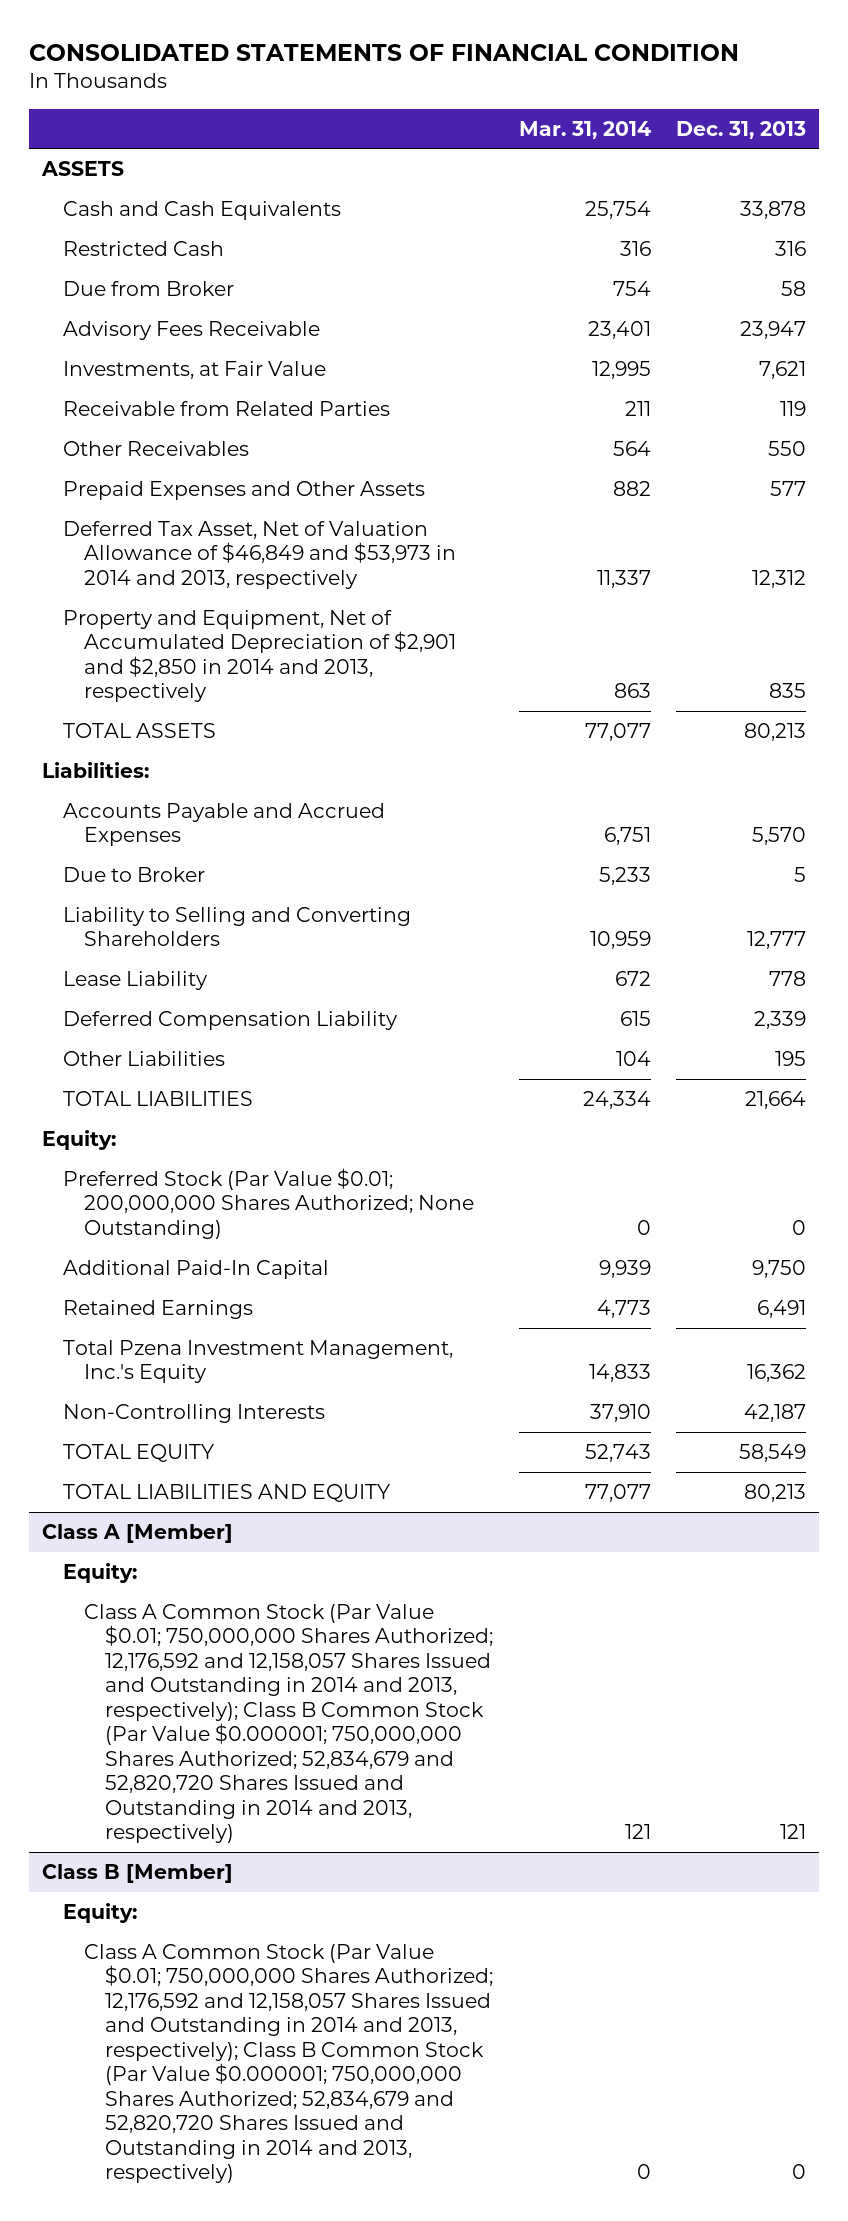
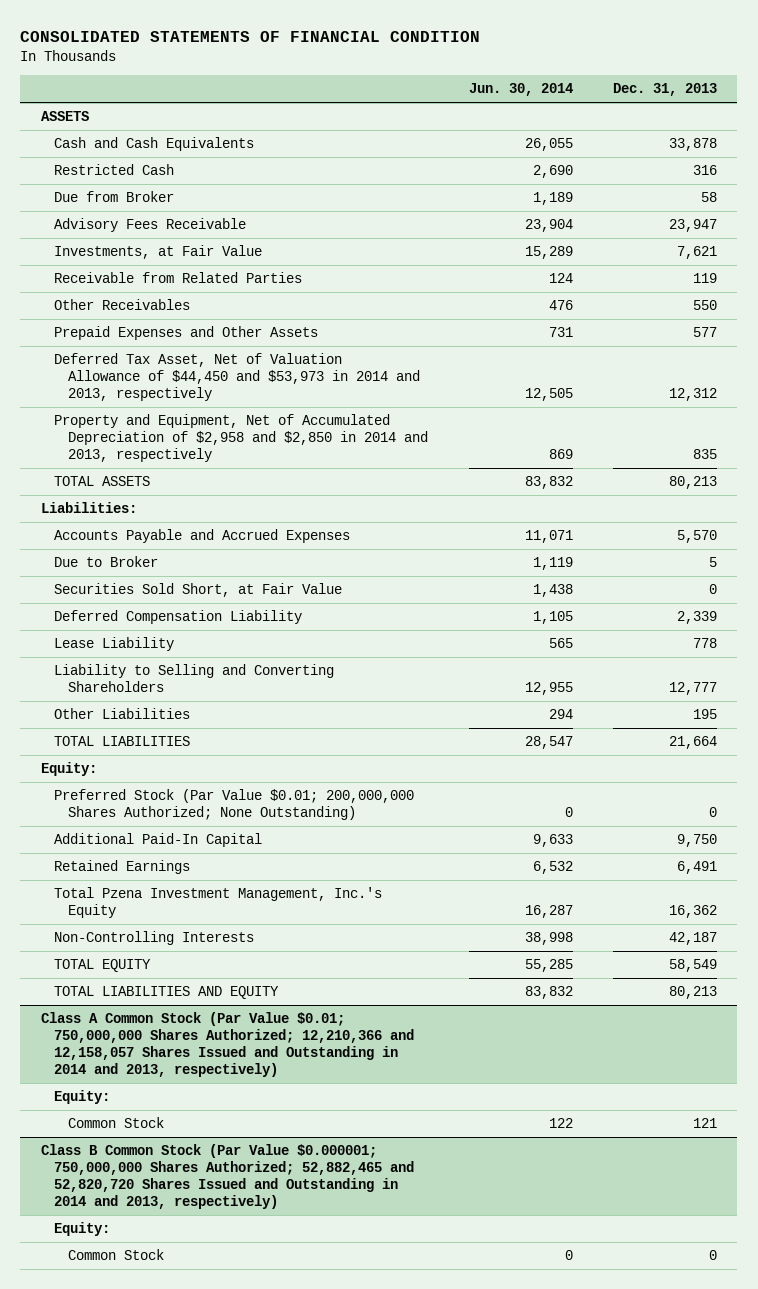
- | Mar. 31, 2014 | Dec. 31, 2013
+ | Jun. 30, 2014 | Dec. 31, 2013
- Deferred Tax Asset, Net of Valuation Allowance of $46,849 and $53,973 in 2014 and 2013, respectively | 11,337 | 12,312
- Property and Equipment, Net of Accumulated Depreciation of $2,901 and $2,850 in 2014 and 2013, respectively | 863 | 835
+ Deferred Tax Asset, Net of Valuation Allowance of $44,450 and $53,973 in 2014 and 2013, respectively | 12,505 | 12,312
+ Property and Equipment, Net of Accumulated Depreciation of $2,958 and $2,850 in 2014 and 2013, respectively | 869 | 835
+ Securities Sold Short, at Fair Value | 1,438 | 0
moved down: Lease Liability | 565 | 778
moved down: Liability to Selling and Converting Shareholders | 12,955 | 12,777
- Class A [Member]
+ Class A Common Stock (Par Value $0.01; 750,000,000 Shares Authorized; 12,210,366 and 12,158,057 Shares Issued and Outstanding in 2014 and 2013, respectively)
- Class A Common Stock (Par Value $0.01; 750,000,000 Shares Authorized; 12,176,592 and 12,158,057 Shares Issued and Outstanding in 2014 and 2013, respectively); Class B Common Stock (Par Value $0.000001; 750,000,000 Shares Authorized; 52,834,679 and 52,820,720 Shares Issued and Outstanding in 2014 and 2013, respectively) | 121 | 121
- Class B [Member]
+ Common Stock | 122 | 121
+ Class B Common Stock (Par Value $0.000001; 750,000,000 Shares Authorized; 52,882,465 and 52,820,720 Shares Issued and Outstanding in 2014 and 2013, respectively)
- Class A Common Stock (Par Value $0.01; 750,000,000 Shares Authorized; 12,176,592 and 12,158,057 Shares Issued and Outstanding in 2014 and 2013, respectively); Class B Common Stock (Par Value $0.000001; 750,000,000 Shares Authorized; 52,834,679 and 52,820,720 Shares Issued and Outstanding in 2014 and 2013, respectively) | 0 | 0
+ Common Stock | 0 | 0

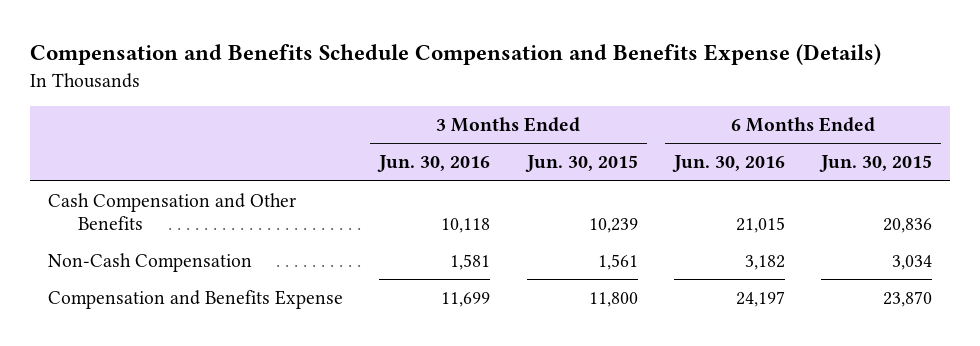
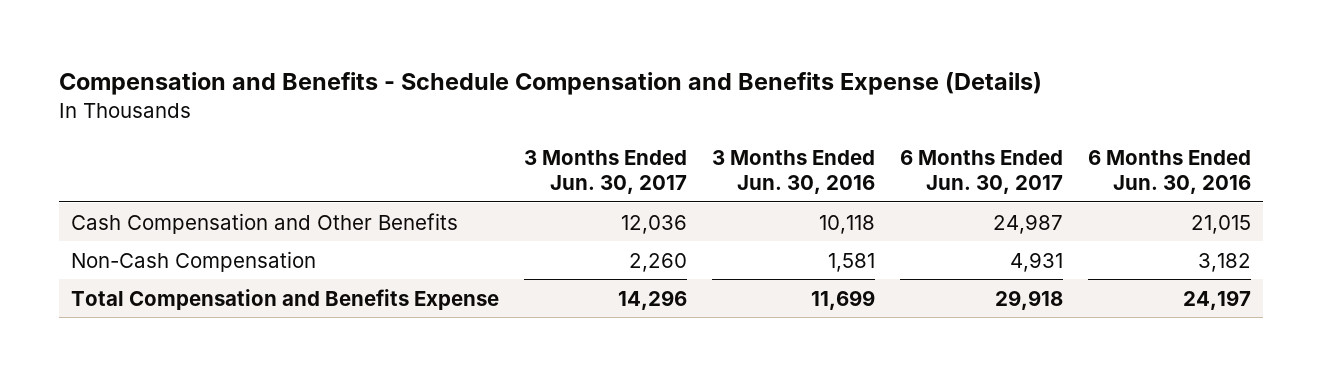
- Compensation and Benefits Schedule Compensation and Benefits Expense (Details)
+ Compensation and Benefits - Schedule Compensation and Benefits Expense (Details)
- | 3 Months Ended Jun. 30, 2016 | 3 Months Ended Jun. 30, 2015 | 6 Months Ended Jun. 30, 2016 | 6 Months Ended Jun. 30, 2015
+ | 3 Months Ended Jun. 30, 2017 | 3 Months Ended Jun. 30, 2016 | 6 Months Ended Jun. 30, 2017 | 6 Months Ended Jun. 30, 2016
- Compensation and Benefits Expense | 11,699 | 11,800 | 24,197 | 23,870
+ Total Compensation and Benefits Expense | 14,296 | 11,699 | 29,918 | 24,197

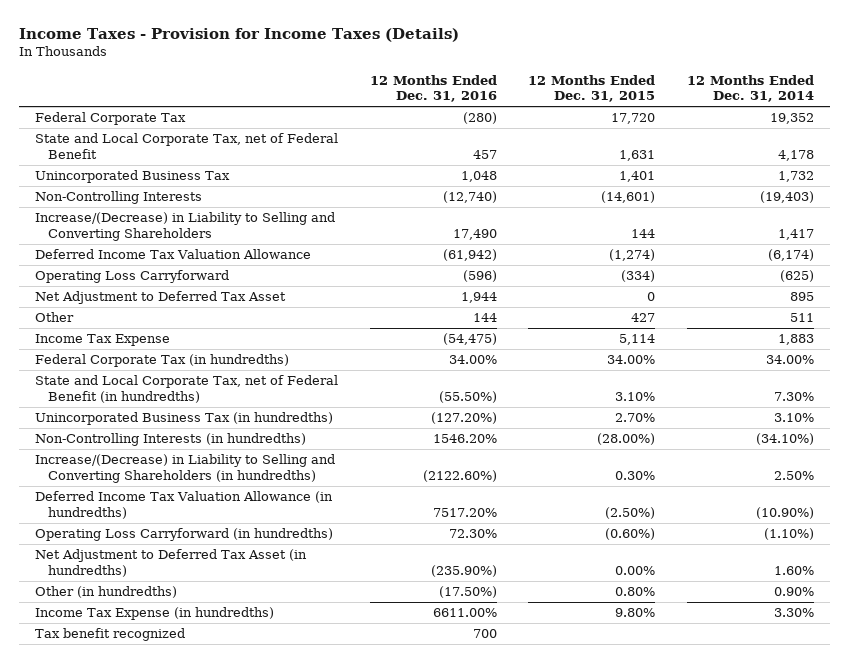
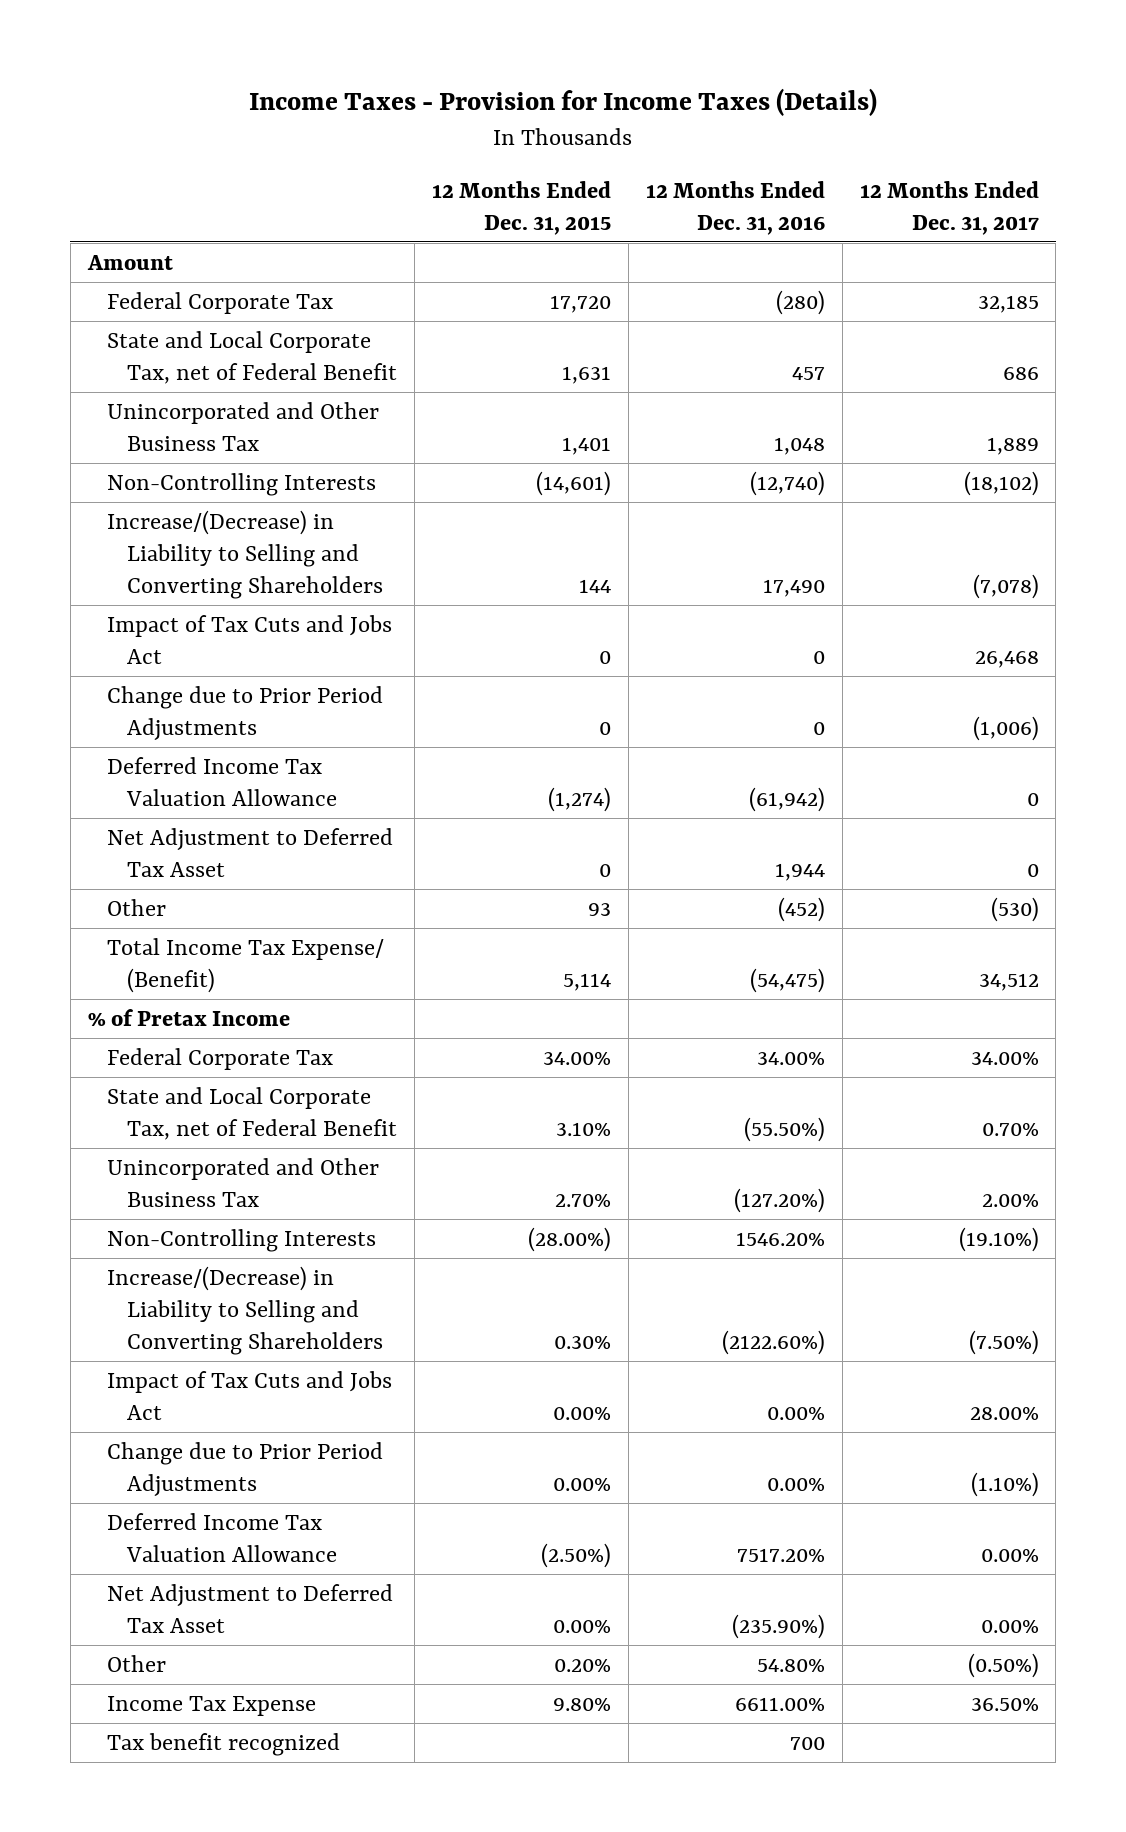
- | 12 Months Ended Dec. 31, 2016 | 12 Months Ended Dec. 31, 2015 | 12 Months Ended Dec. 31, 2014
+ | 12 Months Ended Dec. 31, 2015 | 12 Months Ended Dec. 31, 2016 | 12 Months Ended Dec. 31, 2017
+ Amount
- Unincorporated Business Tax | 1,048 | 1,401 | 1,732
+ Unincorporated and Other Business Tax | 1,401 | 1,048 | 1,889
+ Impact of Tax Cuts and Jobs Act | 0 | 0 | 26,468
+ Change due to Prior Period Adjustments | 0 | 0 | (1,006)
- Operating Loss Carryforward | (596) | (334) | (625)
- Other | 144 | 427 | 511
- Income Tax Expense | (54,475) | 5,114 | 1,883
- Federal Corporate Tax (in hundredths) | 34.00% | 34.00% | 34.00%
- State and Local Corporate Tax, net of Federal Benefit (in hundredths) | (55.50%) | 3.10% | 7.30%
- Unincorporated Business Tax (in hundredths) | (127.20%) | 2.70% | 3.10%
- Non-Controlling Interests (in hundredths) | 1546.20% | (28.00%) | (34.10%)
- Increase/(Decrease) in Liability to Selling and Converting Shareholders (in hundredths) | (2122.60%) | 0.30% | 2.50%
- Deferred Income Tax Valuation Allowance (in hundredths) | 7517.20% | (2.50%) | (10.90%)
- Operating Loss Carryforward (in hundredths) | 72.30% | (0.60%) | (1.10%)
- Net Adjustment to Deferred Tax Asset (in hundredths) | (235.90%) | 0.00% | 1.60%
- Other (in hundredths) | (17.50%) | 0.80% | 0.90%
- Income Tax Expense (in hundredths) | 6611.00% | 9.80% | 3.30%
+ Other | 93 | (452) | (530)
+ Total Income Tax Expense/ (Benefit) | 5,114 | (54,475) | 34,512
+ % of Pretax Income
+ Federal Corporate Tax | 34.00% | 34.00% | 34.00%
+ State and Local Corporate Tax, net of Federal Benefit | 3.10% | (55.50%) | 0.70%
+ Unincorporated and Other Business Tax | 2.70% | (127.20%) | 2.00%
+ Non-Controlling Interests | (28.00%) | 1546.20% | (19.10%)
+ Increase/(Decrease) in Liability to Selling and Converting Shareholders | 0.30% | (2122.60%) | (7.50%)
+ Impact of Tax Cuts and Jobs Act | 0.00% | 0.00% | 28.00%
+ Change due to Prior Period Adjustments | 0.00% | 0.00% | (1.10%)
+ Deferred Income Tax Valuation Allowance | (2.50%) | 7517.20% | 0.00%
+ Net Adjustment to Deferred Tax Asset | 0.00% | (235.90%) | 0.00%
+ Other | 0.20% | 54.80% | (0.50%)
+ Income Tax Expense | 9.80% | 6611.00% | 36.50%

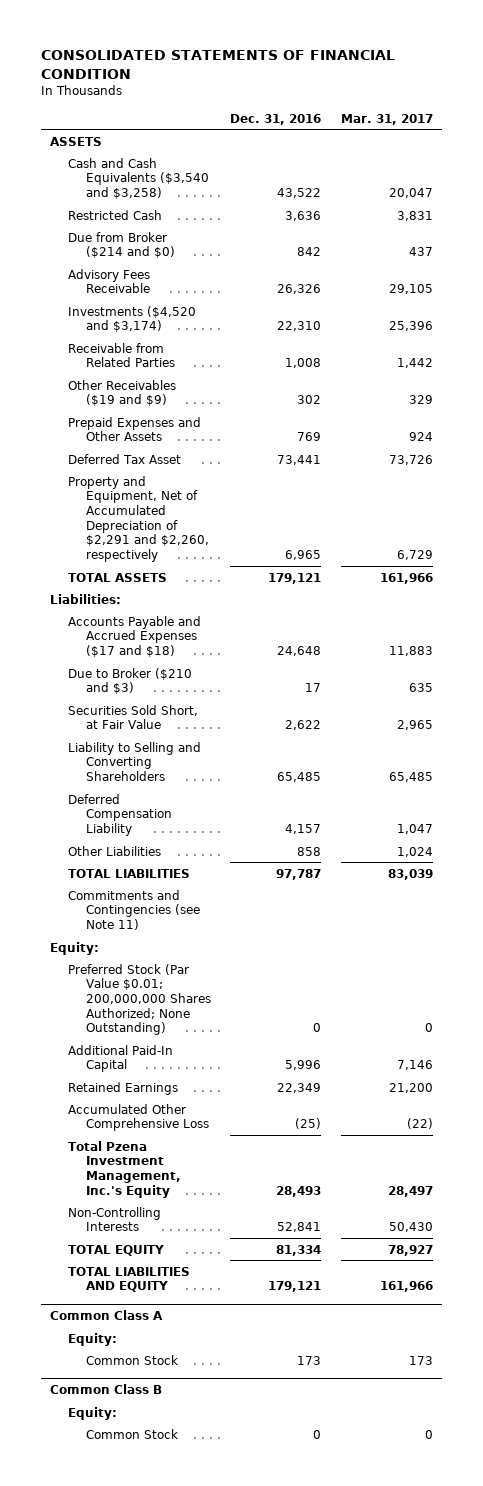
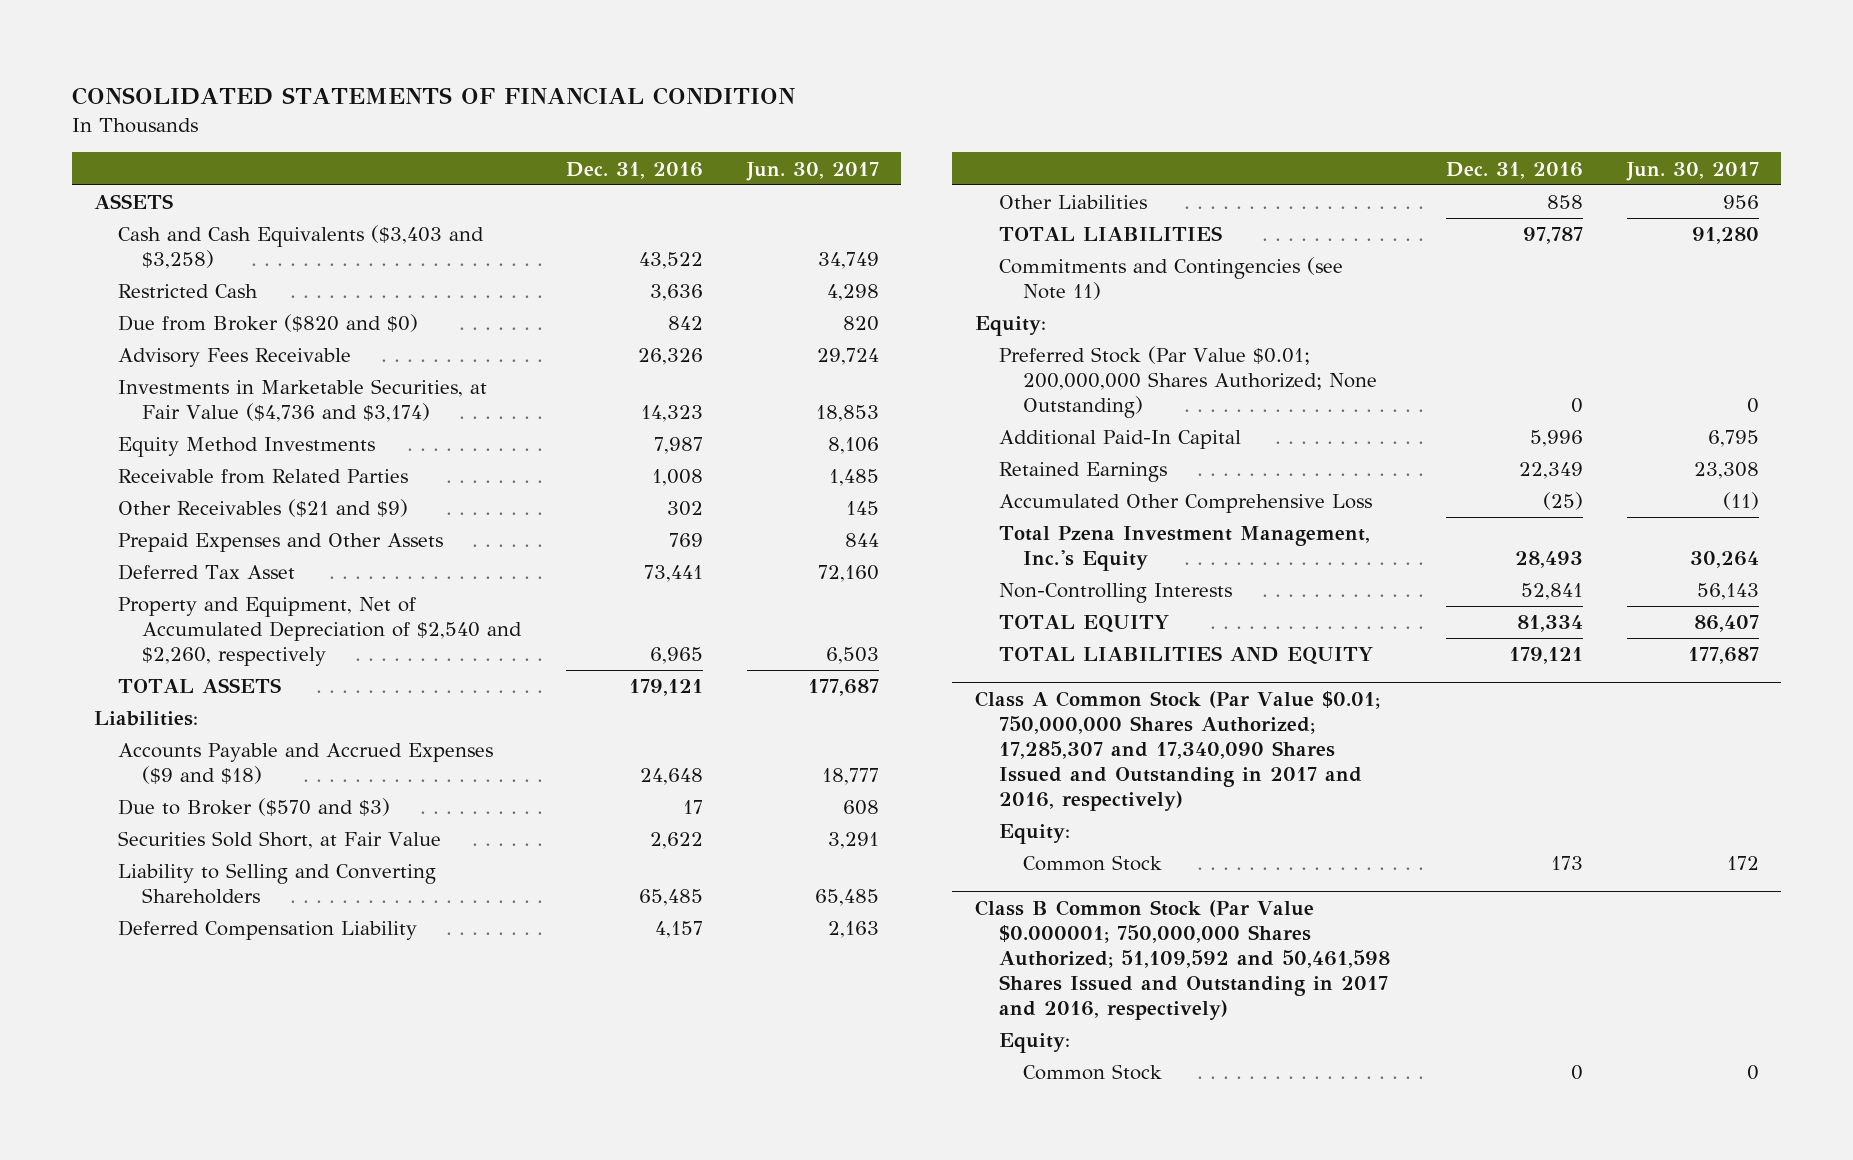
- | Dec. 31, 2016 | Mar. 31, 2017
+ | Dec. 31, 2016 | Jun. 30, 2017
- Cash and Cash Equivalents ($3,540 and $3,258) | 43,522 | 20,047
+ Cash and Cash Equivalents ($3,403 and $3,258) | 43,522 | 34,749
- Due from Broker ($214 and $0) | 842 | 437
+ Due from Broker ($820 and $0) | 842 | 820
- Investments ($4,520 and $3,174) | 22,310 | 25,396
+ Investments in Marketable Securities, at Fair Value ($4,736 and $3,174) | 14,323 | 18,853
+ Equity Method Investments | 7,987 | 8,106
- Other Receivables ($19 and $9) | 302 | 329
+ Other Receivables ($21 and $9) | 302 | 145
- Property and Equipment, Net of Accumulated Depreciation of $2,291 and $2,260, respectively | 6,965 | 6,729
+ Property and Equipment, Net of Accumulated Depreciation of $2,540 and $2,260, respectively | 6,965 | 6,503
- Accounts Payable and Accrued Expenses ($17 and $18) | 24,648 | 11,883
- Due to Broker ($210 and $3) | 17 | 635
+ Accounts Payable and Accrued Expenses ($9 and $18) | 24,648 | 18,777
+ Due to Broker ($570 and $3) | 17 | 608
- Common Class A
+ Class A Common Stock (Par Value $0.01; 750,000,000 Shares Authorized; 17,285,307 and 17,340,090 Shares Issued and Outstanding in 2017 and 2016, respectively)
- Common Class B
+ Class B Common Stock (Par Value $0.000001; 750,000,000 Shares Authorized; 51,109,592 and 50,461,598 Shares Issued and Outstanding in 2017 and 2016, respectively)

